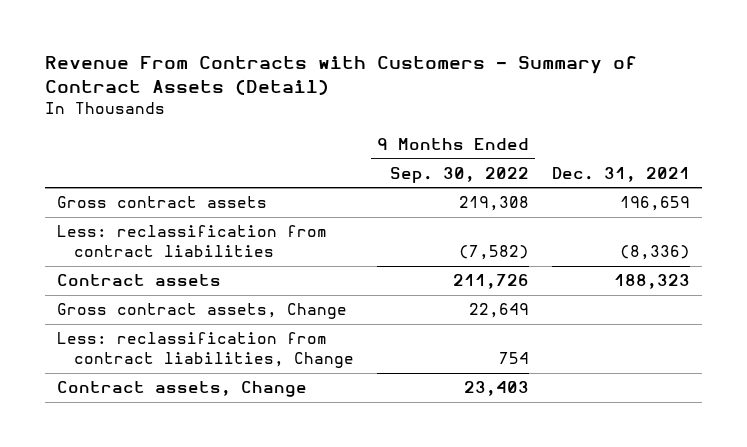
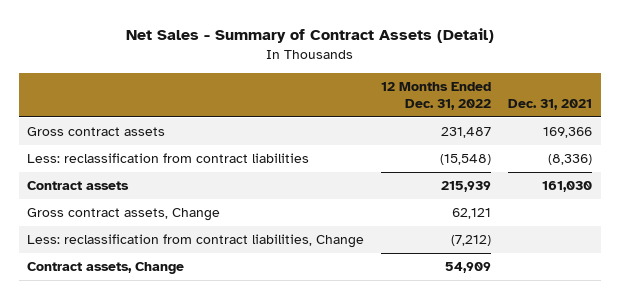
- Revenue From Contracts with Customers - Summary of Contract Assets (Detail)
+ Net Sales - Summary of Contract Assets (Detail)
- | 9 Months Ended Sep. 30, 2022 | Dec. 31, 2021
+ | 12 Months Ended Dec. 31, 2022 | Dec. 31, 2021
- Gross contract assets | 219,308 | 196,659
+ Gross contract assets | 231,487 | 169,366
- Contract assets | 211,726 | 188,323
+ Contract assets | 215,939 | 161,030

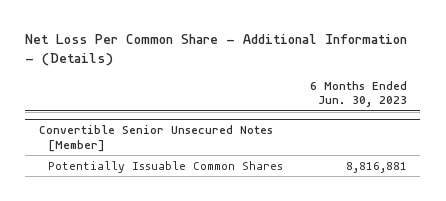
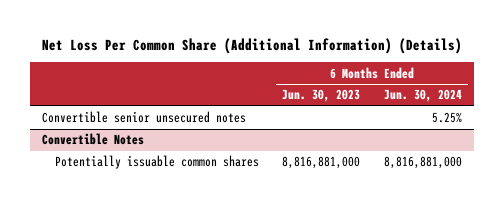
- Net Loss Per Common Share - Additional Information - (Details)
+ Net Loss Per Common Share (Additional Information) (Details)
- | 6 Months Ended Jun. 30, 2023
+ | 6 Months Ended Jun. 30, 2023 | 6 Months Ended Jun. 30, 2024
- Convertible Senior Unsecured Notes [Member]
- Potentially Issuable Common Shares | 8,816,881
+ Convertible senior unsecured notes | | 5.25%
+ Convertible Notes
+ Potentially issuable common shares | 8,816,881,000 | 8,816,881,000

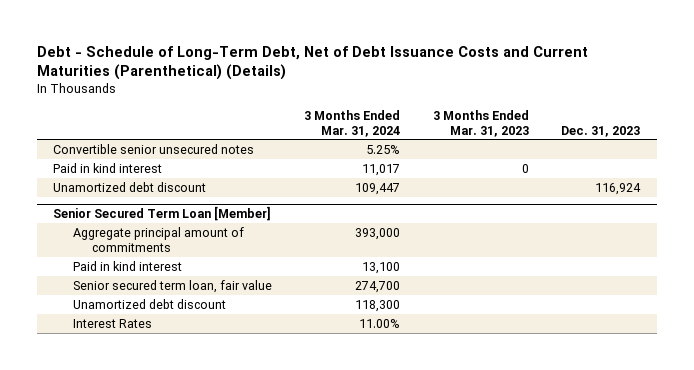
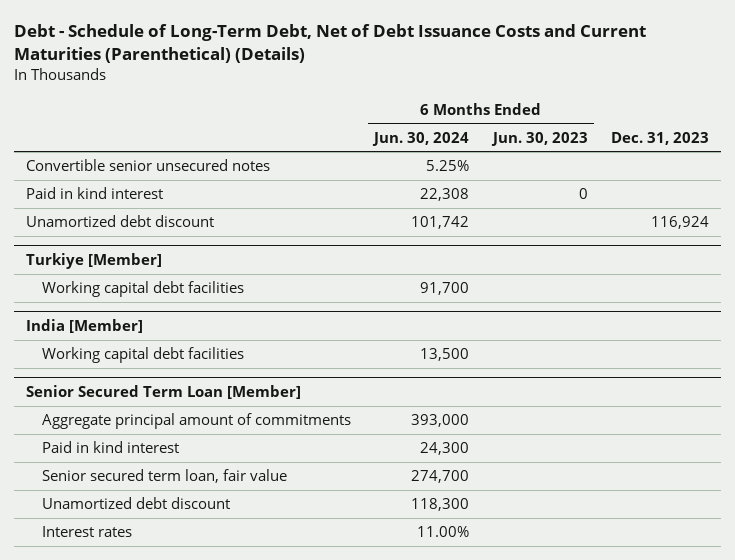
- | 3 Months Ended Mar. 31, 2024 | 3 Months Ended Mar. 31, 2023 | Dec. 31, 2023
+ | 6 Months Ended Jun. 30, 2024 | 6 Months Ended Jun. 30, 2023 | Dec. 31, 2023
+ Turkiye [Member]
+ Working capital debt facilities | 91,700 | |
+ India [Member]
+ Working capital debt facilities | 13,500 | |
@ Senior Secured Term Loan [Member]
- Interest Rates | 11.00% | |
+ Interest rates | 11.00% | |

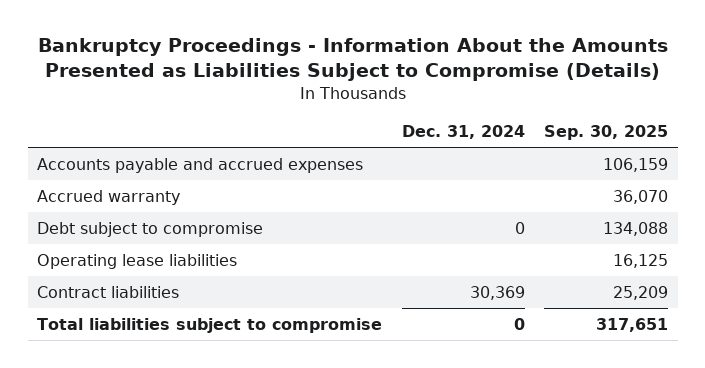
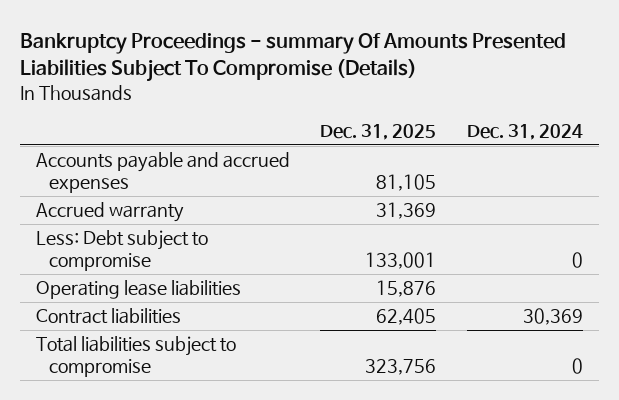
- Bankruptcy Proceedings - Information About the Amounts Presented as Liabilities Subject to Compromise (Details)
+ Bankruptcy Proceedings - summary Of Amounts Presented Liabilities Subject To Compromise (Details)
- | Dec. 31, 2024 | Sep. 30, 2025
+ | Dec. 31, 2025 | Dec. 31, 2024
- Debt subject to compromise | 0 | 134,088
+ Less: Debt subject to compromise | 133,001 | 0

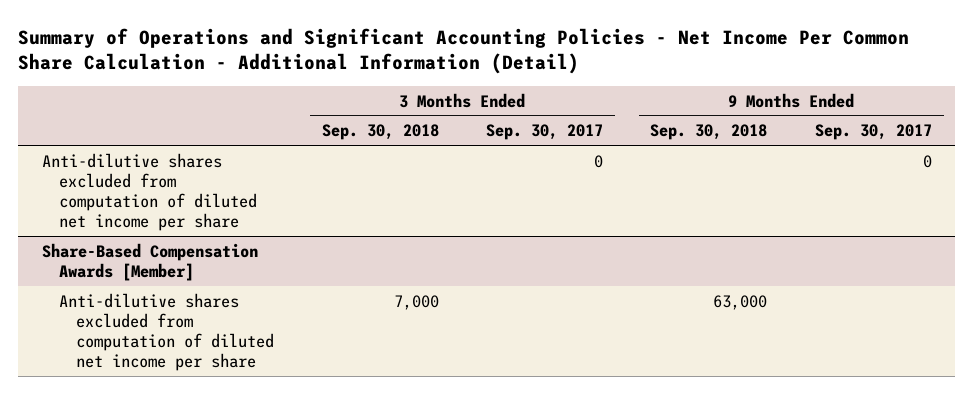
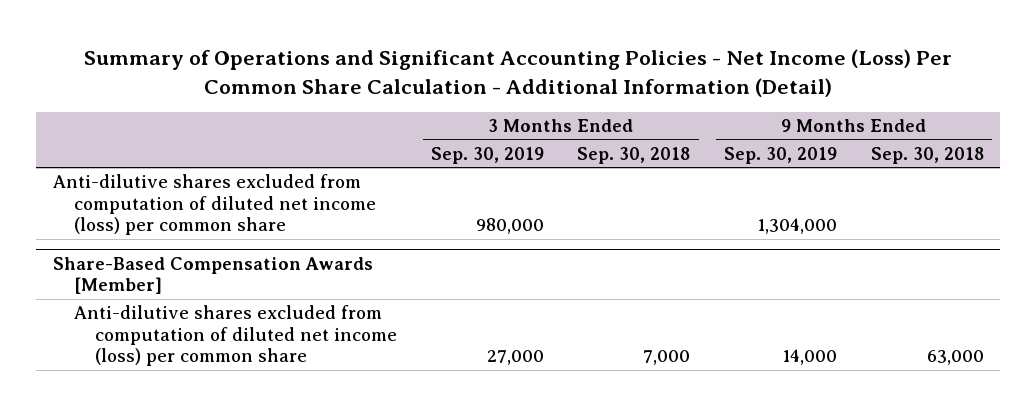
- Summary of Operations and Significant Accounting Policies - Net Income Per Common Share Calculation - Additional Information (Detail)
+ Summary of Operations and Significant Accounting Policies - Net Income (Loss) Per Common Share Calculation - Additional Information (Detail)
- | 3 Months Ended Sep. 30, 2018 | 3 Months Ended Sep. 30, 2017 | 9 Months Ended Sep. 30, 2018 | 9 Months Ended Sep. 30, 2017
+ | 3 Months Ended Sep. 30, 2019 | 3 Months Ended Sep. 30, 2018 | 9 Months Ended Sep. 30, 2019 | 9 Months Ended Sep. 30, 2018
- Anti-dilutive shares excluded from computation of diluted net income per share | | 0 | | 0
+ Anti-dilutive shares excluded from computation of diluted net income (loss) per common share | 980,000 | | 1,304,000 |
@ Share-Based Compensation Awards [Member]
- Anti-dilutive shares excluded from computation of diluted net income per share | 7,000 | | 63,000 |
+ Anti-dilutive shares excluded from computation of diluted net income (loss) per common share | 27,000 | 7,000 | 14,000 | 63,000

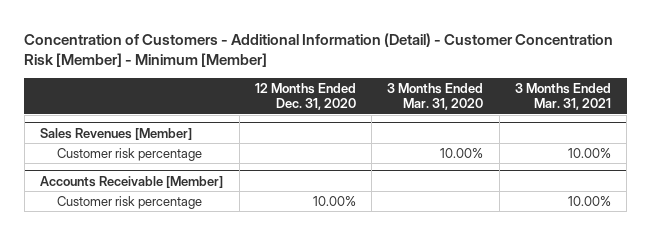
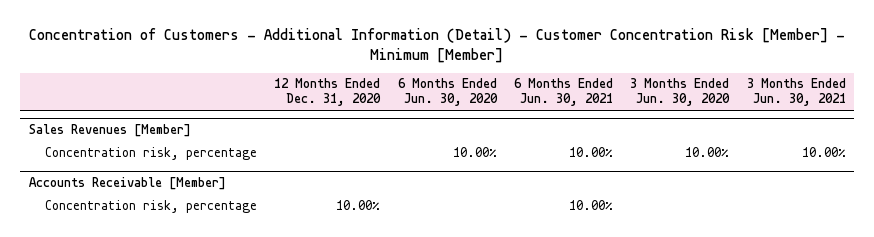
- | 12 Months Ended Dec. 31, 2020 | 3 Months Ended Mar. 31, 2020 | 3 Months Ended Mar. 31, 2021
+ | 12 Months Ended Dec. 31, 2020 | 6 Months Ended Jun. 30, 2020 | 6 Months Ended Jun. 30, 2021 | 3 Months Ended Jun. 30, 2020 | 3 Months Ended Jun. 30, 2021
@ Sales Revenues [Member]
- Customer risk percentage | | 10.00% | 10.00%
+ Concentration risk, percentage | | 10.00% | 10.00% | 10.00% | 10.00%
@ Accounts Receivable [Member]
- Customer risk percentage | 10.00% | | 10.00%
+ Concentration risk, percentage | 10.00% | | 10.00% | |

